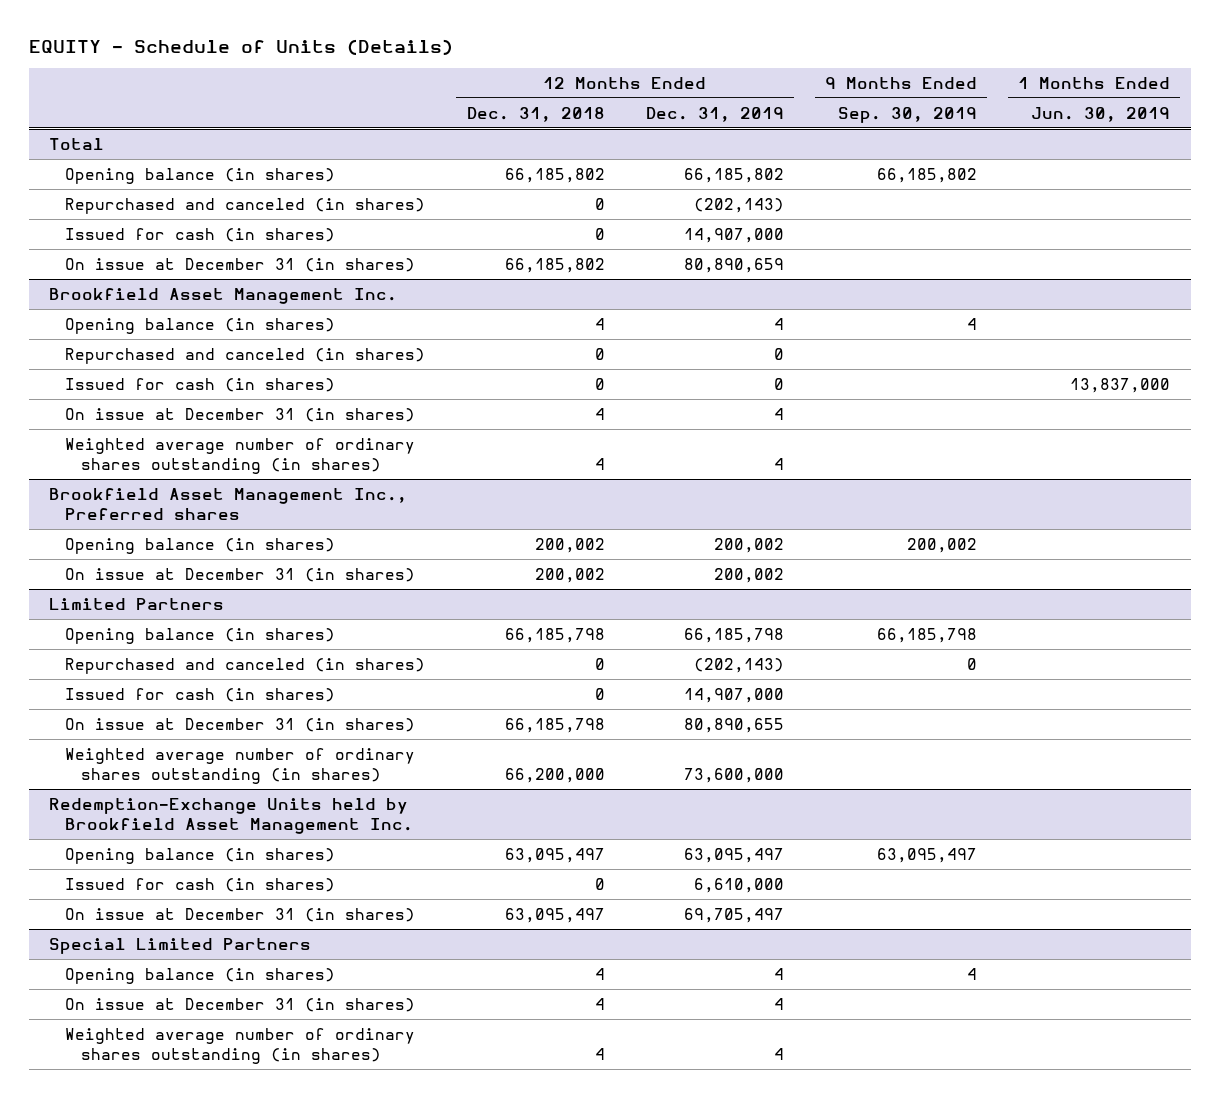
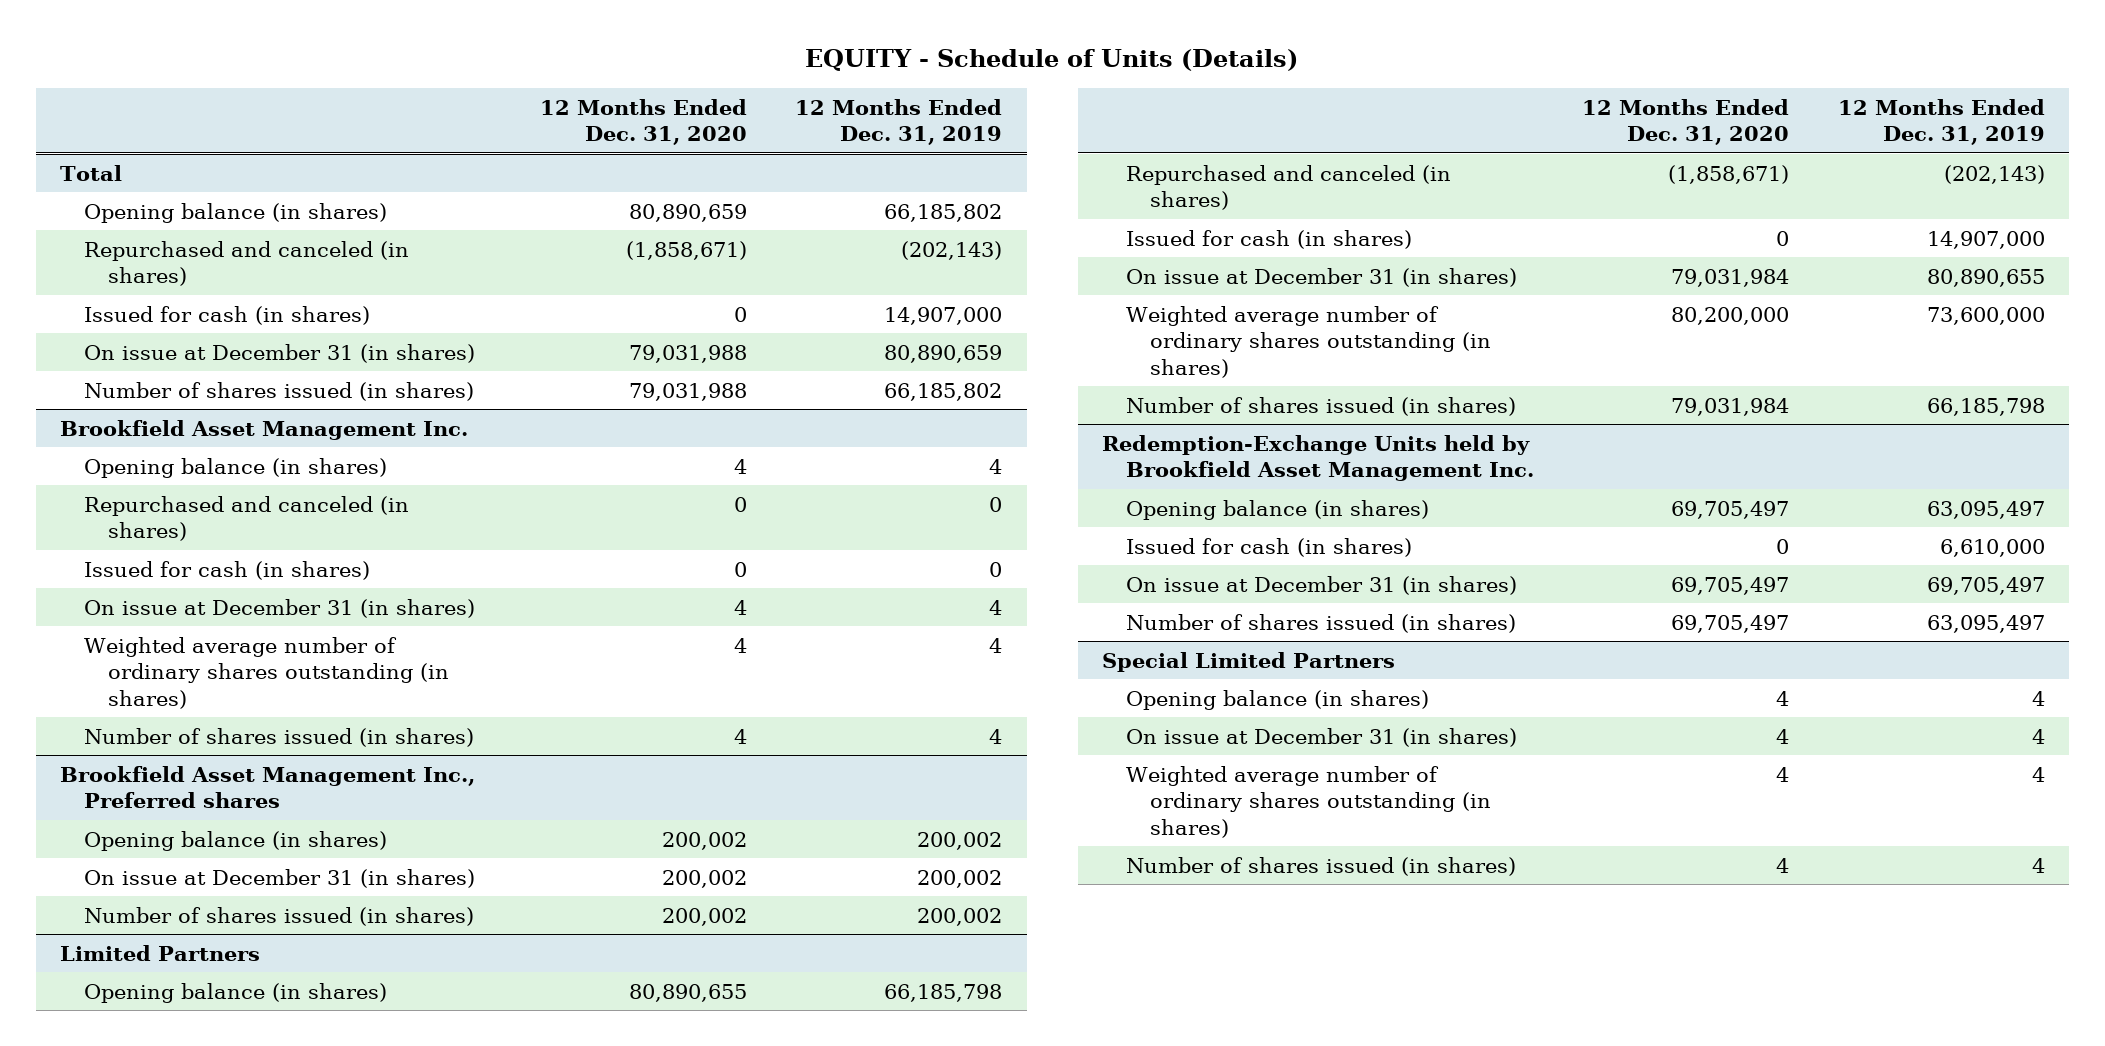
- | 12 Months Ended Dec. 31, 2018 | 12 Months Ended Dec. 31, 2019 | 9 Months Ended Sep. 30, 2019 | 1 Months Ended Jun. 30, 2019
+ | 12 Months Ended Dec. 31, 2020 | 12 Months Ended Dec. 31, 2019
@ Total
+ Number of shares issued (in shares) | 79,031,988 | 66,185,802
@ Brookfield Asset Management Inc.
+ Number of shares issued (in shares) | 4 | 4
@ Brookfield Asset Management Inc., Preferred shares
+ Number of shares issued (in shares) | 200,002 | 200,002
@ Limited Partners
+ Number of shares issued (in shares) | 79,031,984 | 66,185,798
@ Redemption-Exchange Units held by Brookfield Asset Management Inc.
+ Number of shares issued (in shares) | 69,705,497 | 63,095,497
@ Special Limited Partners
+ Number of shares issued (in shares) | 4 | 4

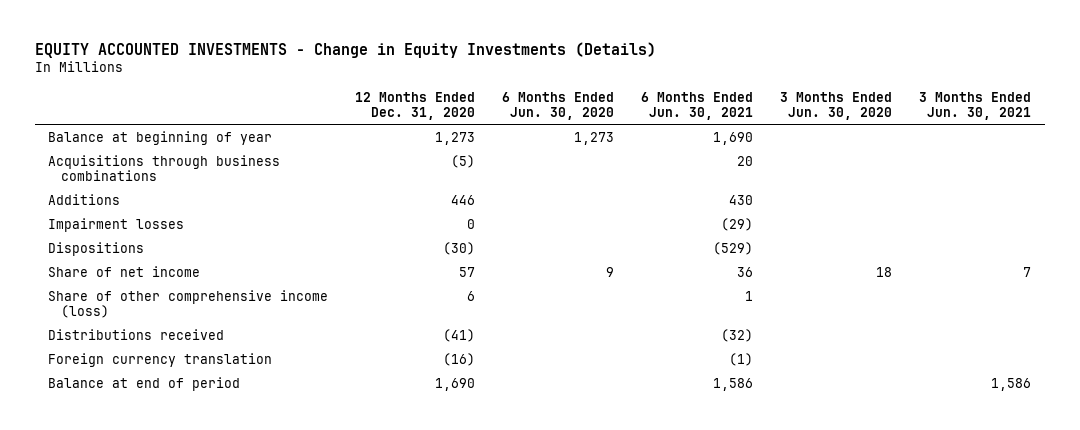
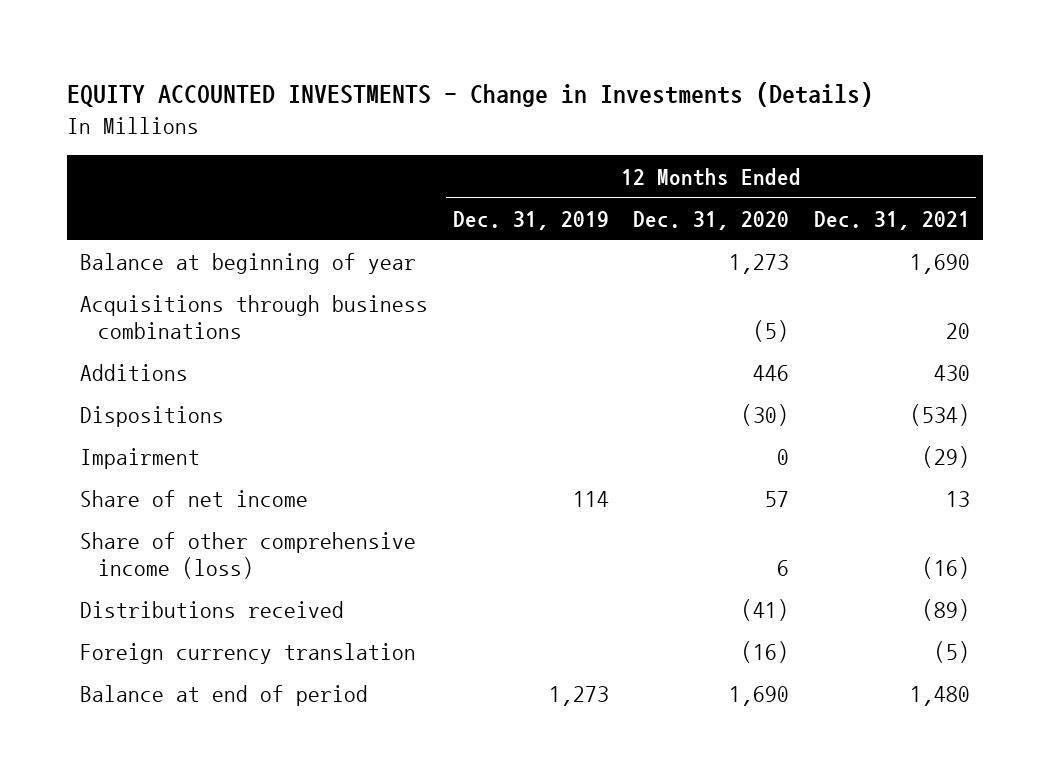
- EQUITY ACCOUNTED INVESTMENTS - Change in Equity Investments (Details)
+ EQUITY ACCOUNTED INVESTMENTS - Change in Investments (Details)
- | 12 Months Ended Dec. 31, 2020 | 6 Months Ended Jun. 30, 2020 | 6 Months Ended Jun. 30, 2021 | 3 Months Ended Jun. 30, 2020 | 3 Months Ended Jun. 30, 2021
+ | 12 Months Ended Dec. 31, 2019 | 12 Months Ended Dec. 31, 2020 | 12 Months Ended Dec. 31, 2021
- Impairment losses | 0 | | (29) | |
+ Impairment | | 0 | (29)

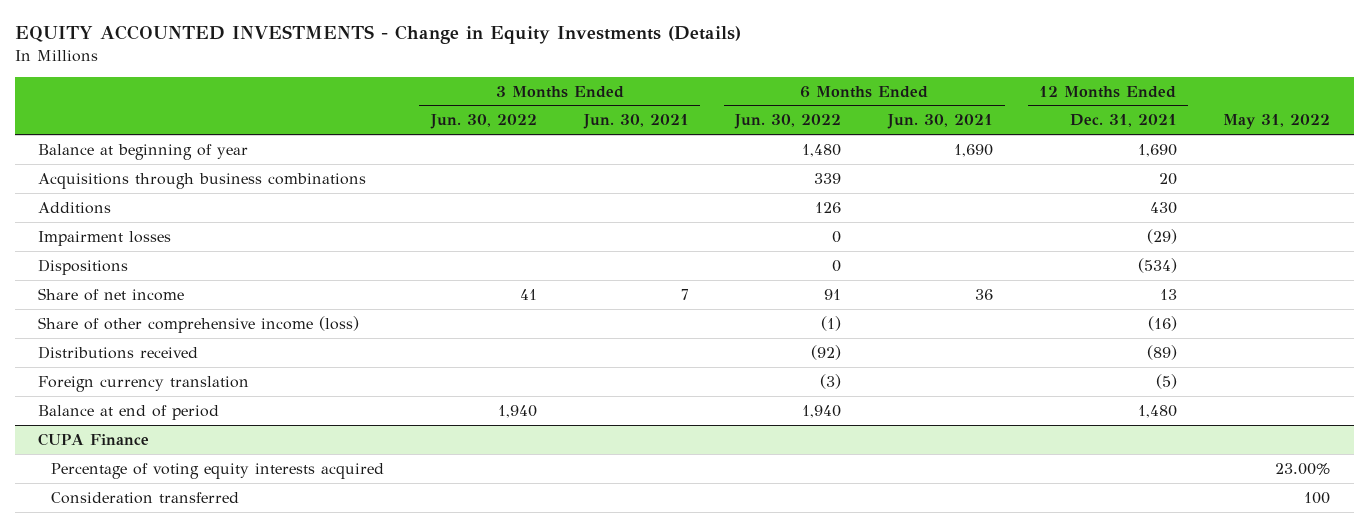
- EQUITY ACCOUNTED INVESTMENTS - Change in Investments (Details)
+ EQUITY ACCOUNTED INVESTMENTS - Change in Equity Investments (Details)
- | 12 Months Ended Dec. 31, 2019 | 12 Months Ended Dec. 31, 2020 | 12 Months Ended Dec. 31, 2021
+ | 3 Months Ended Jun. 30, 2022 | 3 Months Ended Jun. 30, 2021 | 6 Months Ended Jun. 30, 2022 | 6 Months Ended Jun. 30, 2021 | 12 Months Ended Dec. 31, 2021 | May 31, 2022
+ Impairment losses | | | 0 | | (29) |
- Impairment | | 0 | (29)
+ CUPA Finance
+ Percentage of voting equity interests acquired | | | | | | 23.00%
+ Consideration transferred | | | | | | 100

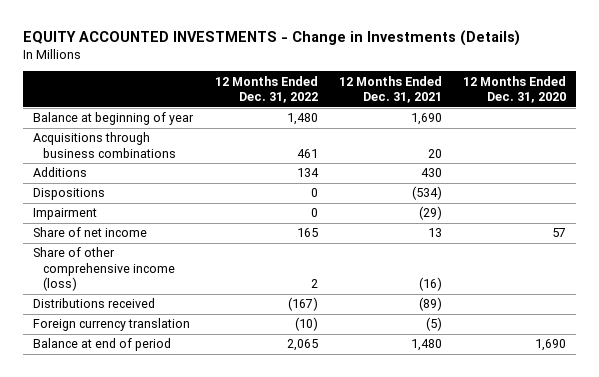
- EQUITY ACCOUNTED INVESTMENTS - Change in Equity Investments (Details)
+ EQUITY ACCOUNTED INVESTMENTS - Change in Investments (Details)
- | 3 Months Ended Jun. 30, 2022 | 3 Months Ended Jun. 30, 2021 | 6 Months Ended Jun. 30, 2022 | 6 Months Ended Jun. 30, 2021 | 12 Months Ended Dec. 31, 2021 | May 31, 2022
+ | 12 Months Ended Dec. 31, 2022 | 12 Months Ended Dec. 31, 2021 | 12 Months Ended Dec. 31, 2020
- Impairment losses | | | 0 | | (29) |
+ Impairment | 0 | (29) |
- CUPA Finance
- Percentage of voting equity interests acquired | | | | | | 23.00%
- Consideration transferred | | | | | | 100

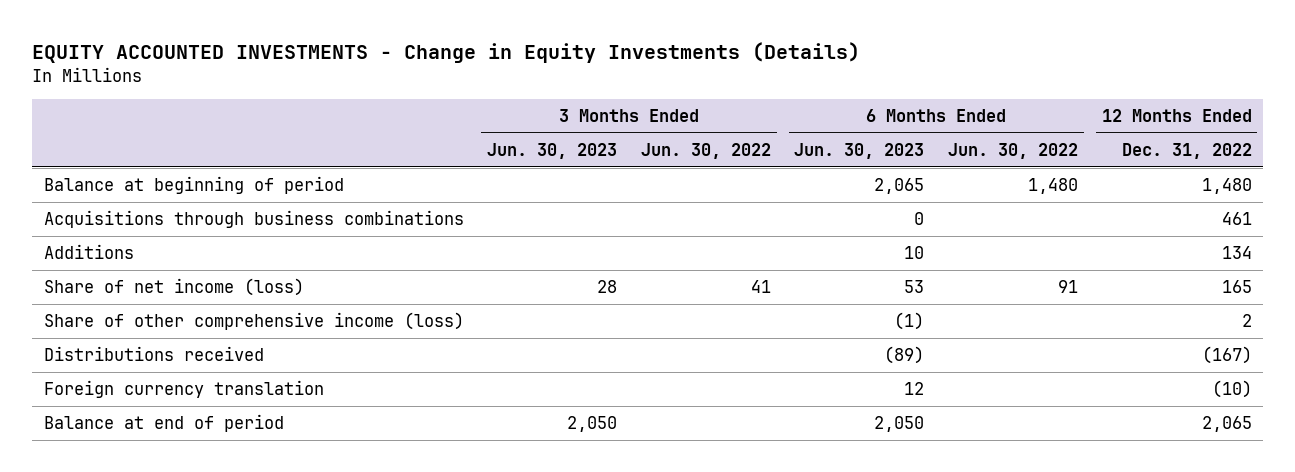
- EQUITY ACCOUNTED INVESTMENTS - Change in Investments (Details)
+ EQUITY ACCOUNTED INVESTMENTS - Change in Equity Investments (Details)
- | 12 Months Ended Dec. 31, 2022 | 12 Months Ended Dec. 31, 2021 | 12 Months Ended Dec. 31, 2020
+ | 3 Months Ended Jun. 30, 2023 | 3 Months Ended Jun. 30, 2022 | 6 Months Ended Jun. 30, 2023 | 6 Months Ended Jun. 30, 2022 | 12 Months Ended Dec. 31, 2022
- Balance at beginning of year | 1,480 | 1,690 |
+ Balance at beginning of period | | | 2,065 | 1,480 | 1,480
- Dispositions | 0 | (534) |
- Impairment | 0 | (29) |
- Share of net income | 165 | 13 | 57
+ Share of net income (loss) | 28 | 41 | 53 | 91 | 165

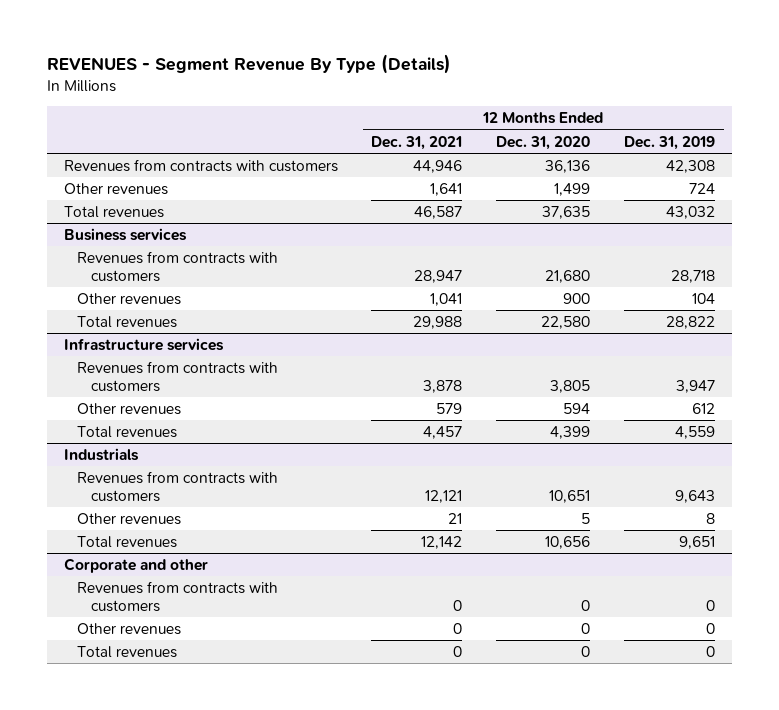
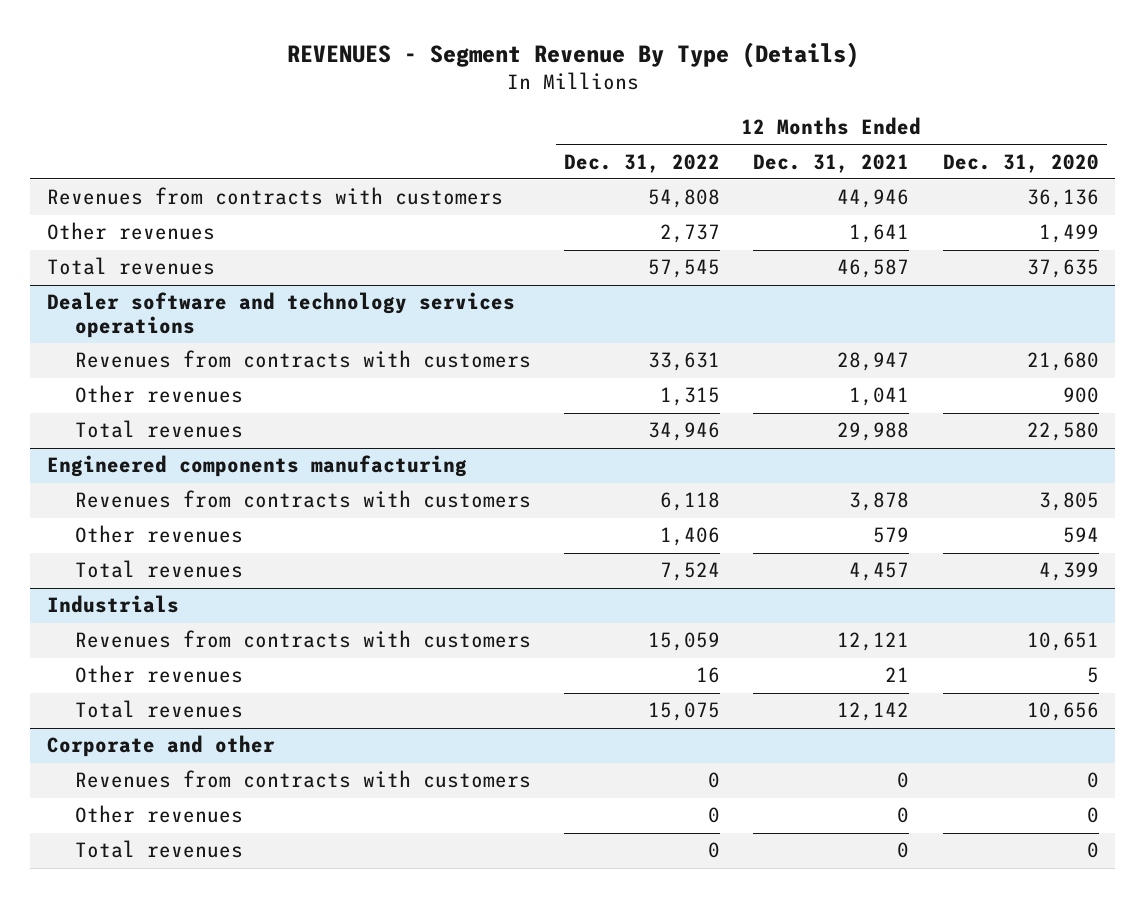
- | 12 Months Ended Dec. 31, 2021 | 12 Months Ended Dec. 31, 2020 | 12 Months Ended Dec. 31, 2019
+ | 12 Months Ended Dec. 31, 2022 | 12 Months Ended Dec. 31, 2021 | 12 Months Ended Dec. 31, 2020
- Business services
+ Dealer software and technology services operations
- Infrastructure services
+ Engineered components manufacturing

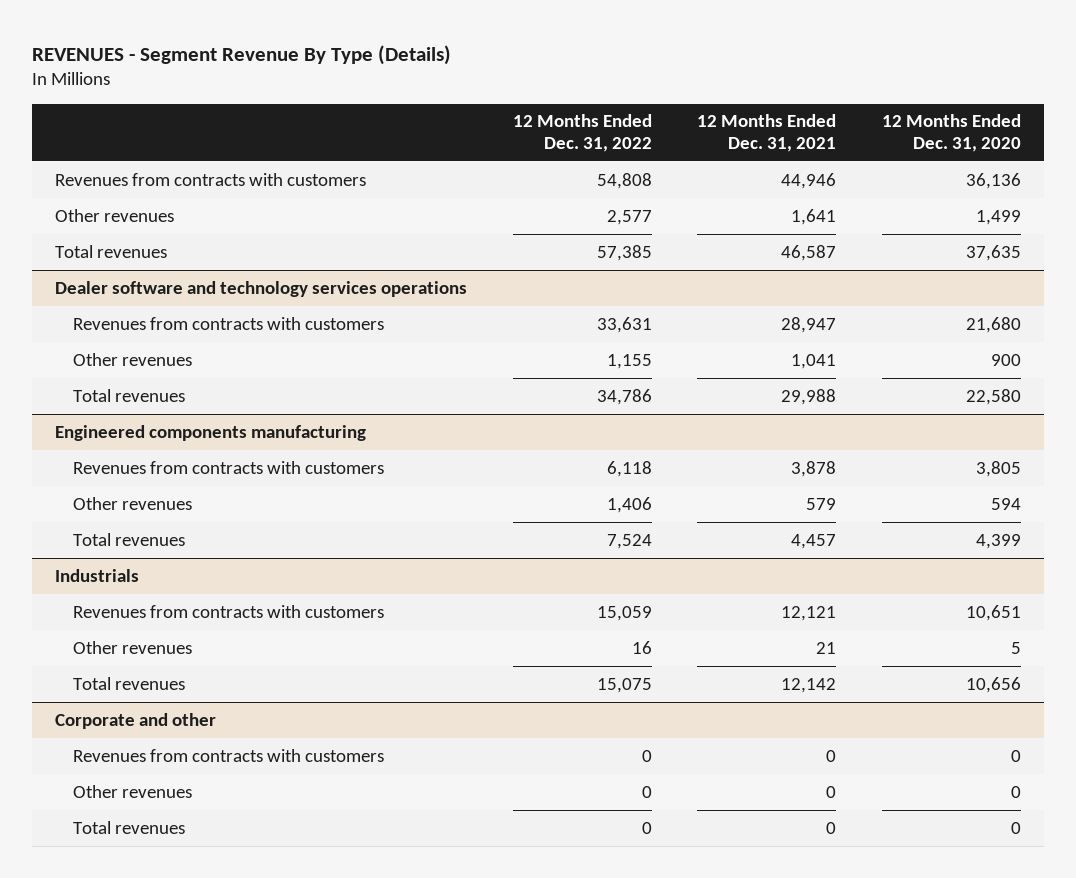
- Other revenues | 2,737 | 1,641 | 1,499
- Total revenues | 57,545 | 46,587 | 37,635
+ Other revenues | 2,577 | 1,641 | 1,499
+ Total revenues | 57,385 | 46,587 | 37,635
@ Dealer software and technology services operations
- Other revenues | 1,315 | 1,041 | 900
- Total revenues | 34,946 | 29,988 | 22,580
+ Other revenues | 1,155 | 1,041 | 900
+ Total revenues | 34,786 | 29,988 | 22,580

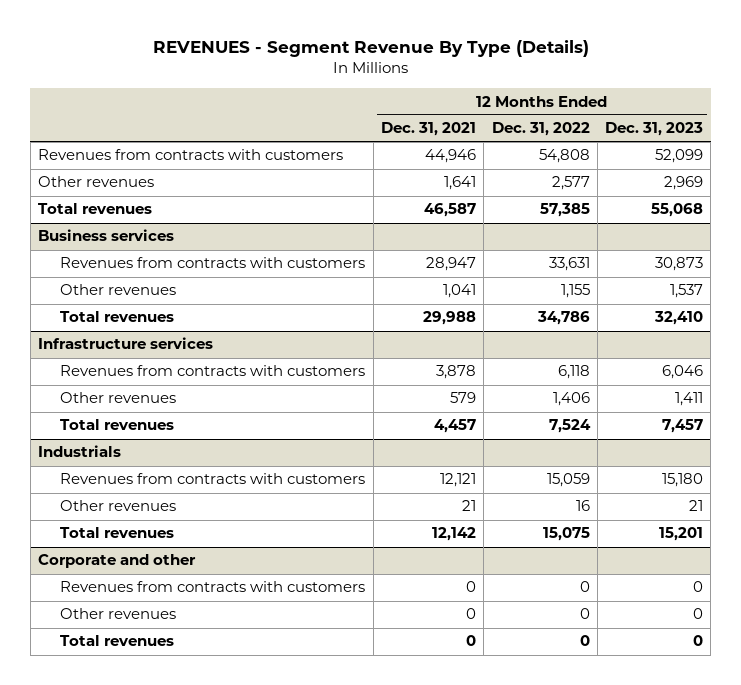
- | 12 Months Ended Dec. 31, 2022 | 12 Months Ended Dec. 31, 2021 | 12 Months Ended Dec. 31, 2020
+ | 12 Months Ended Dec. 31, 2021 | 12 Months Ended Dec. 31, 2022 | 12 Months Ended Dec. 31, 2023
- Dealer software and technology services operations
+ Business services
- Engineered components manufacturing
+ Infrastructure services

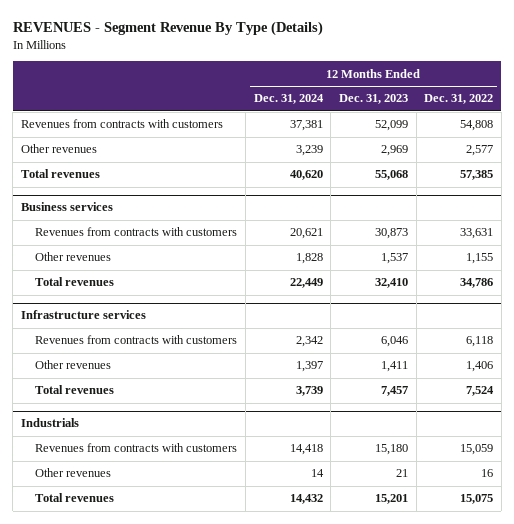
- | 12 Months Ended Dec. 31, 2021 | 12 Months Ended Dec. 31, 2022 | 12 Months Ended Dec. 31, 2023
+ | 12 Months Ended Dec. 31, 2024 | 12 Months Ended Dec. 31, 2023 | 12 Months Ended Dec. 31, 2022
- Corporate and other
- Revenues from contracts with customers | 0 | 0 | 0
- Other revenues | 0 | 0 | 0
- Total revenues | 0 | 0 | 0

